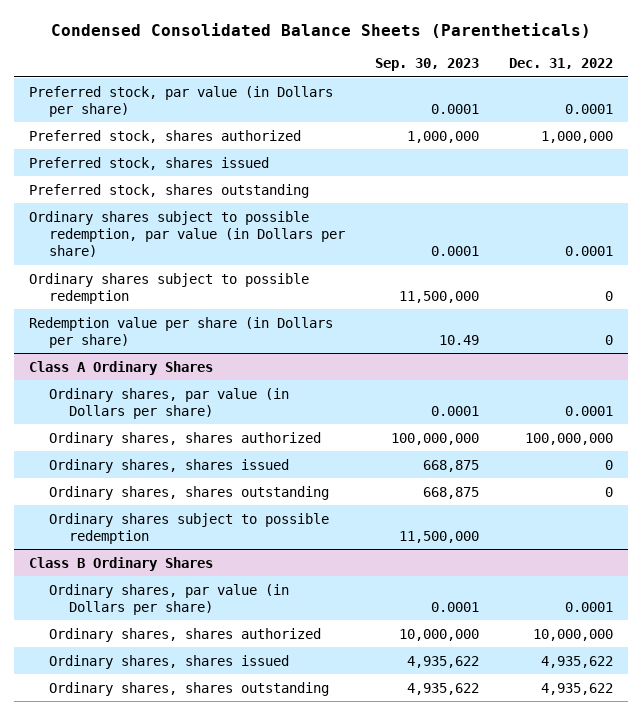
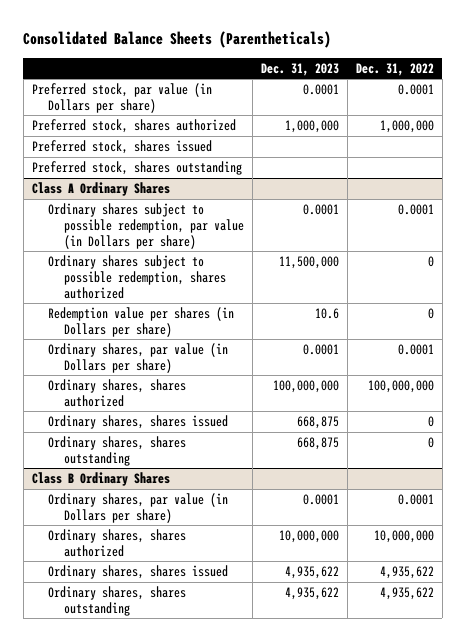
- Condensed Consolidated Balance Sheets (Parentheticals)
+ Consolidated Balance Sheets (Parentheticals)
- | Sep. 30, 2023 | Dec. 31, 2022
+ | Dec. 31, 2023 | Dec. 31, 2022
- Ordinary shares subject to possible redemption, par value (in Dollars per share) | 0.0001 | 0.0001
- Ordinary shares subject to possible redemption | 11,500,000 | 0
- Redemption value per share (in Dollars per share) | 10.49 | 0
@ Class A Ordinary Shares
+ Ordinary shares subject to possible redemption, par value (in Dollars per share) | 0.0001 | 0.0001
+ Ordinary shares subject to possible redemption, shares authorized | 11,500,000 | 0
+ Redemption value per shares (in Dollars per share) | 10.6 | 0
- Ordinary shares subject to possible redemption | 11,500,000 |

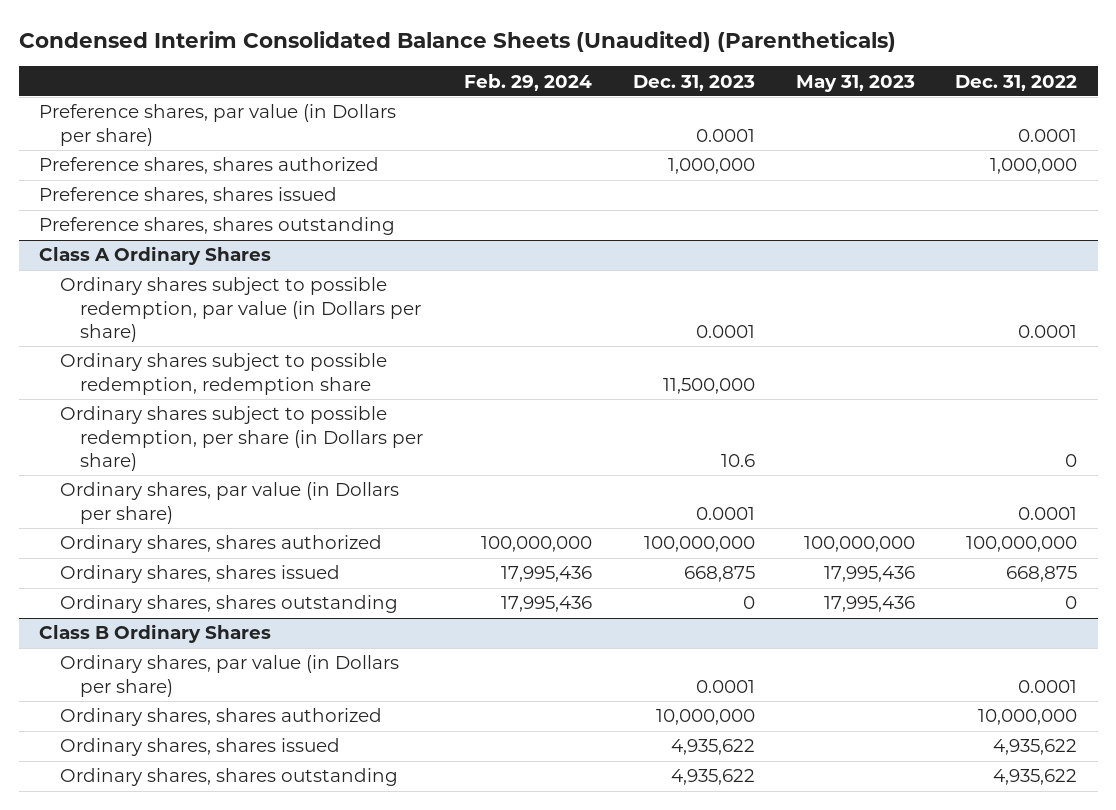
- Consolidated Balance Sheets (Parentheticals)
+ Condensed Interim Consolidated Balance Sheets (Unaudited) (Parentheticals)
- | Dec. 31, 2023 | Dec. 31, 2022
+ | Feb. 29, 2024 | Dec. 31, 2023 | May 31, 2023 | Dec. 31, 2022
- Preferred stock, par value (in Dollars per share) | 0.0001 | 0.0001
- Preferred stock, shares authorized | 1,000,000 | 1,000,000
- Preferred stock, shares issued
- Preferred stock, shares outstanding
+ Preference shares, par value (in Dollars per share) | | 0.0001 | | 0.0001
+ Preference shares, shares authorized | | 1,000,000 | | 1,000,000
+ Preference shares, shares issued
+ Preference shares, shares outstanding
@ Class A Ordinary Shares
- Ordinary shares subject to possible redemption, shares authorized | 11,500,000 | 0
- Redemption value per shares (in Dollars per share) | 10.6 | 0
+ Ordinary shares subject to possible redemption, redemption share | | 11,500,000 | |
+ Ordinary shares subject to possible redemption, per share (in Dollars per share) | | 10.6 | | 0
- Ordinary shares, shares issued | 668,875 | 0
- Ordinary shares, shares outstanding | 668,875 | 0
+ Ordinary shares, shares issued | 17,995,436 | 668,875 | 17,995,436 | 668,875
+ Ordinary shares, shares outstanding | 17,995,436 | 0 | 17,995,436 | 0

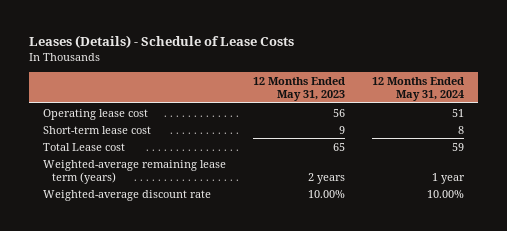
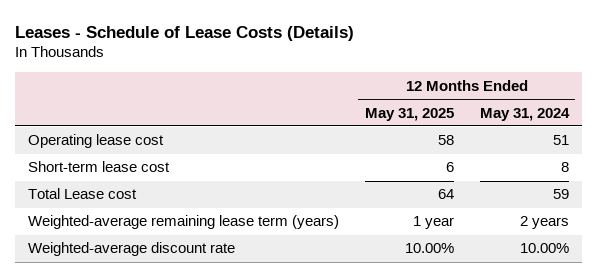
- Leases (Details) - Schedule of Lease Costs
+ Leases - Schedule of Lease Costs (Details)
- | 12 Months Ended May 31, 2023 | 12 Months Ended May 31, 2024
+ | 12 Months Ended May 31, 2025 | 12 Months Ended May 31, 2024
- Weighted-average remaining lease term (years) | 2 years | 1 year
+ Weighted-average remaining lease term (years) | 1 year | 2 years

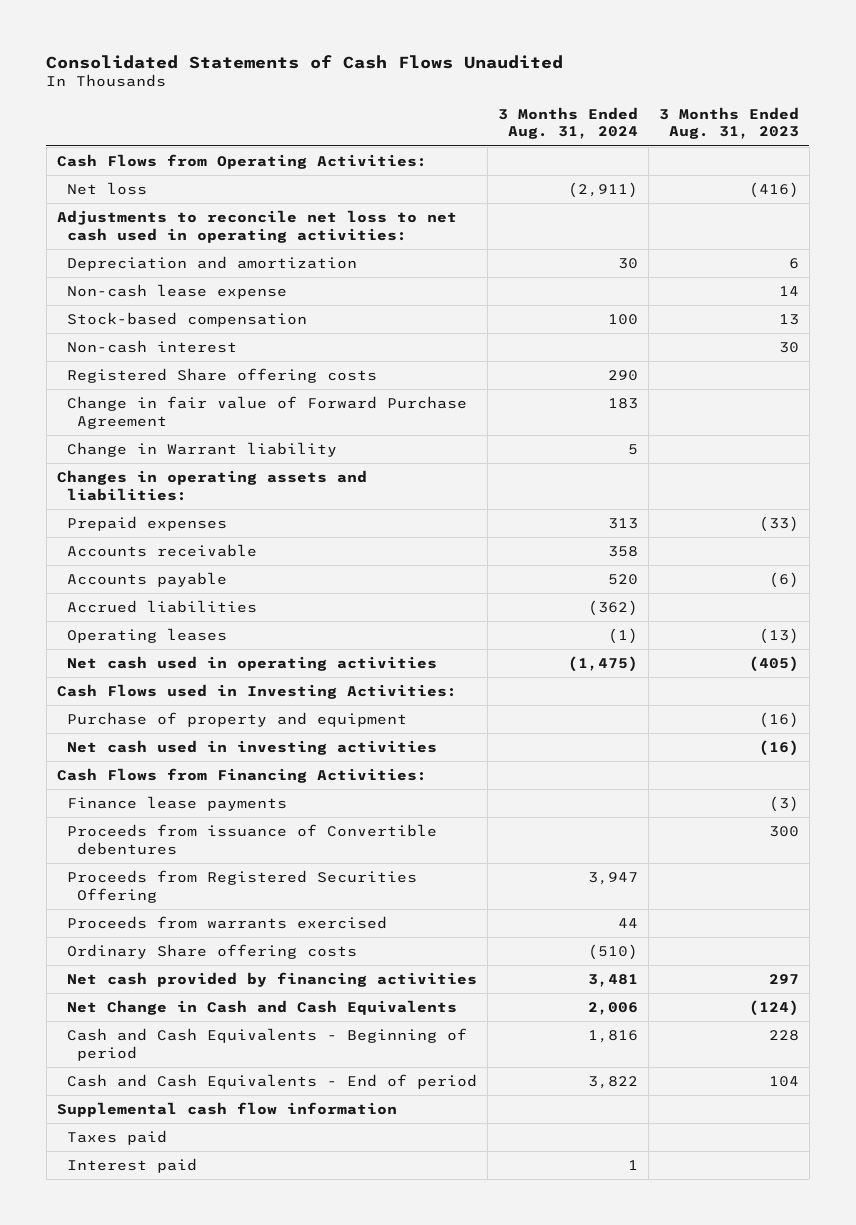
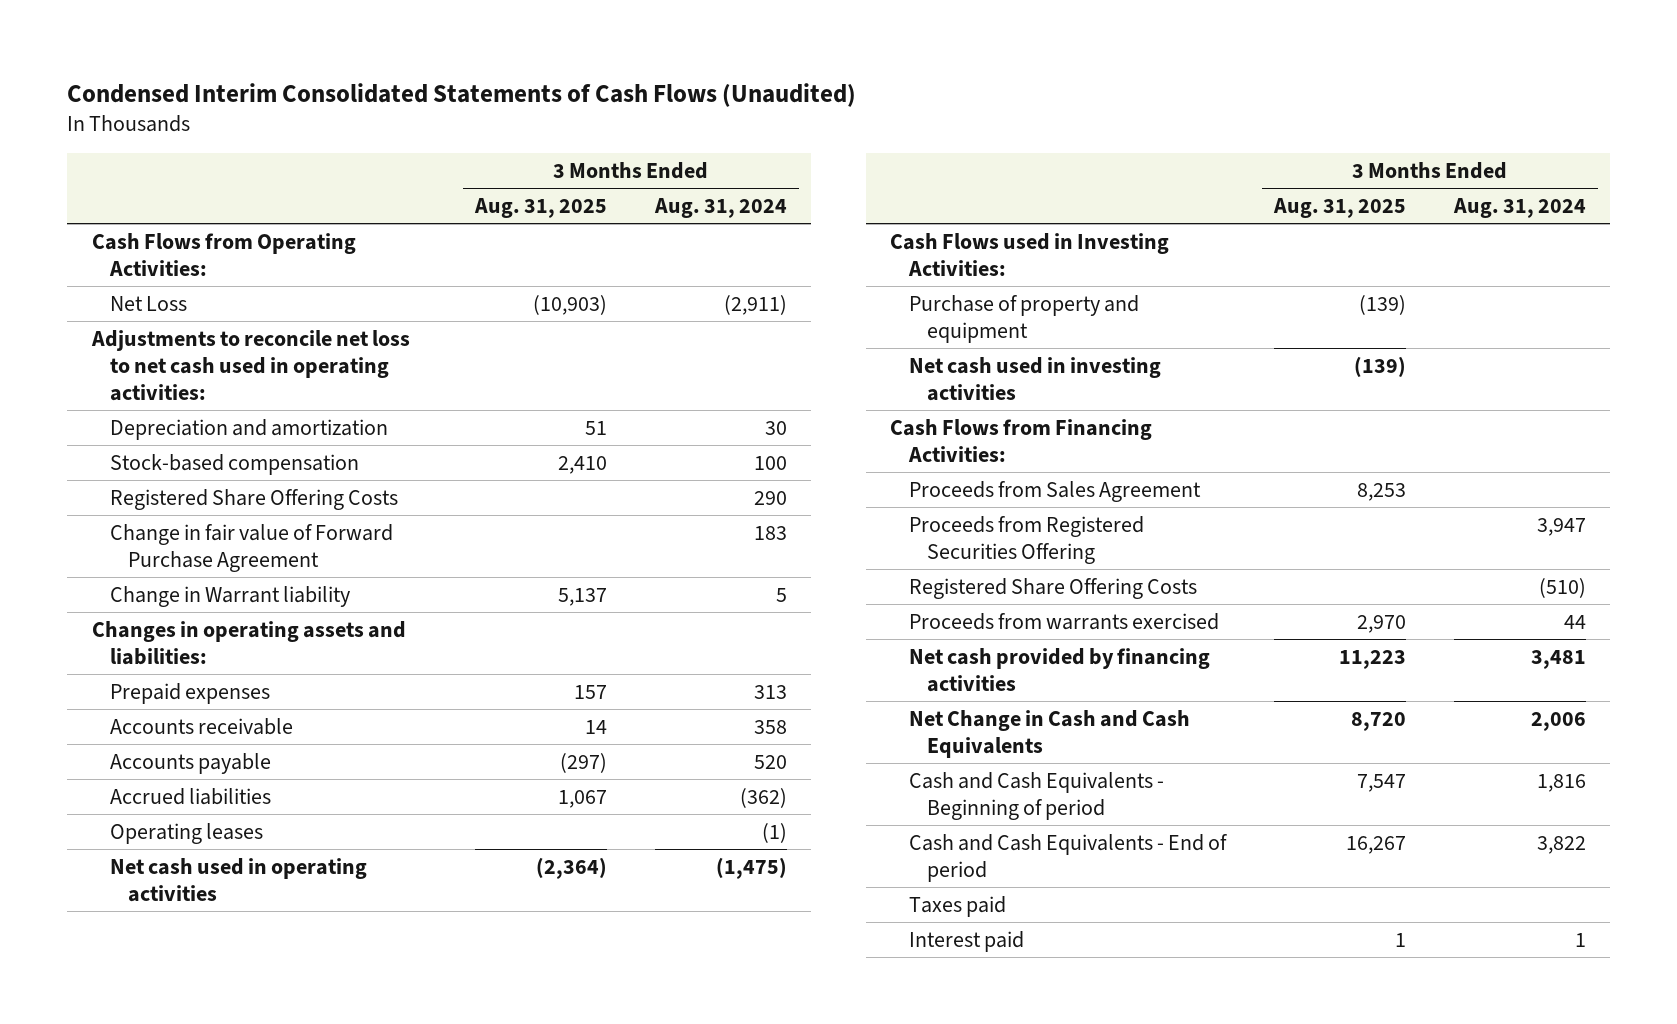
- Consolidated Statements of Cash Flows Unaudited
+ Condensed Interim Consolidated Statements of Cash Flows (Unaudited)
- | 3 Months Ended Aug. 31, 2024 | 3 Months Ended Aug. 31, 2023
+ | 3 Months Ended Aug. 31, 2025 | 3 Months Ended Aug. 31, 2024
- Net loss | (2,911) | (416)
+ Net Loss | (10,903) | (2,911)
- Non-cash lease expense | | 14
- Non-cash interest | | 30
- Registered Share offering costs | 290 |
+ Registered Share Offering Costs | | 290
- Finance lease payments | | (3)
- Proceeds from issuance of Convertible debentures | | 300
+ Proceeds from Sales Agreement | 8,253 |
+ Registered Share Offering Costs | | (510)
- Ordinary Share offering costs | (510) |
- Supplemental cash flow information

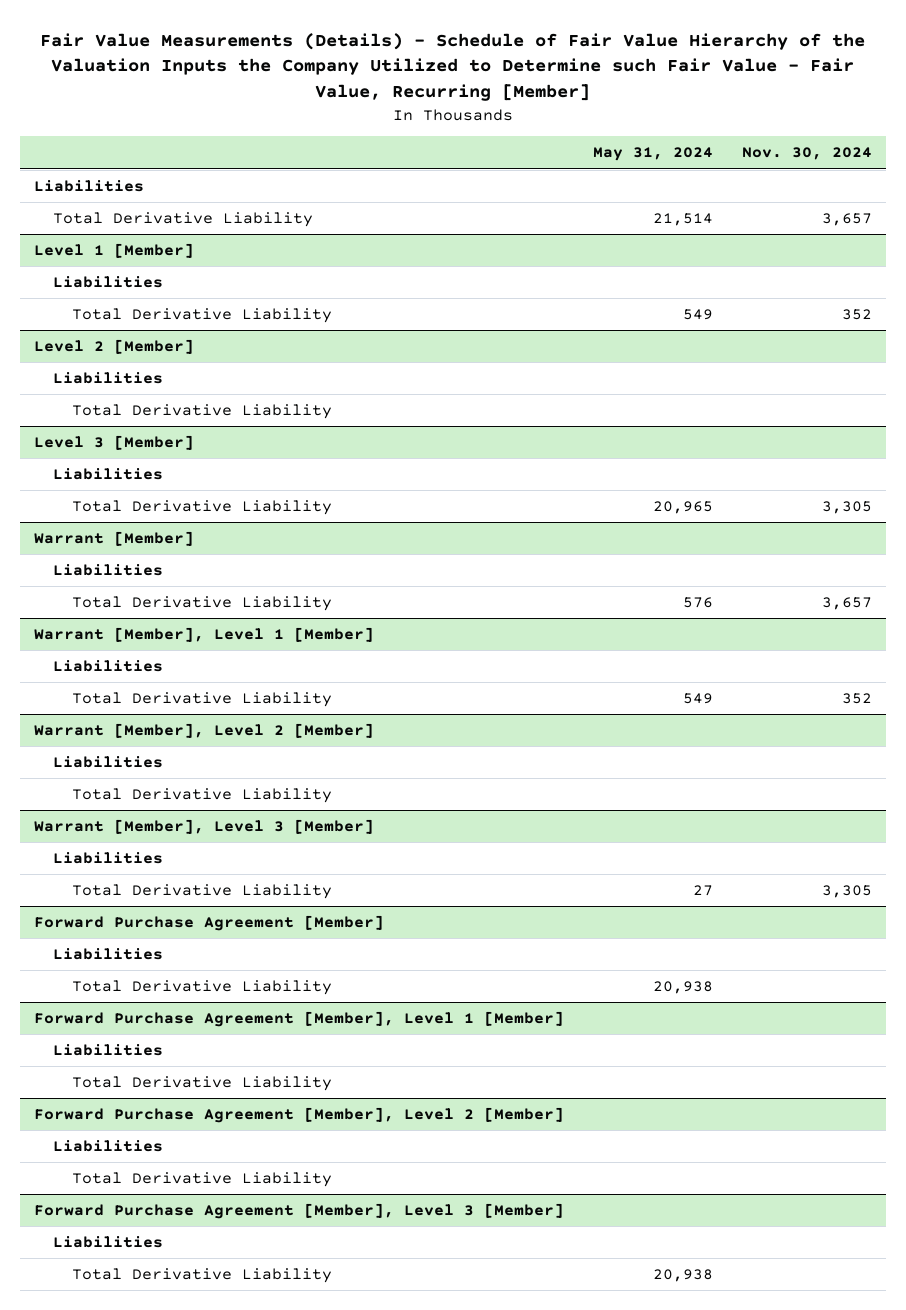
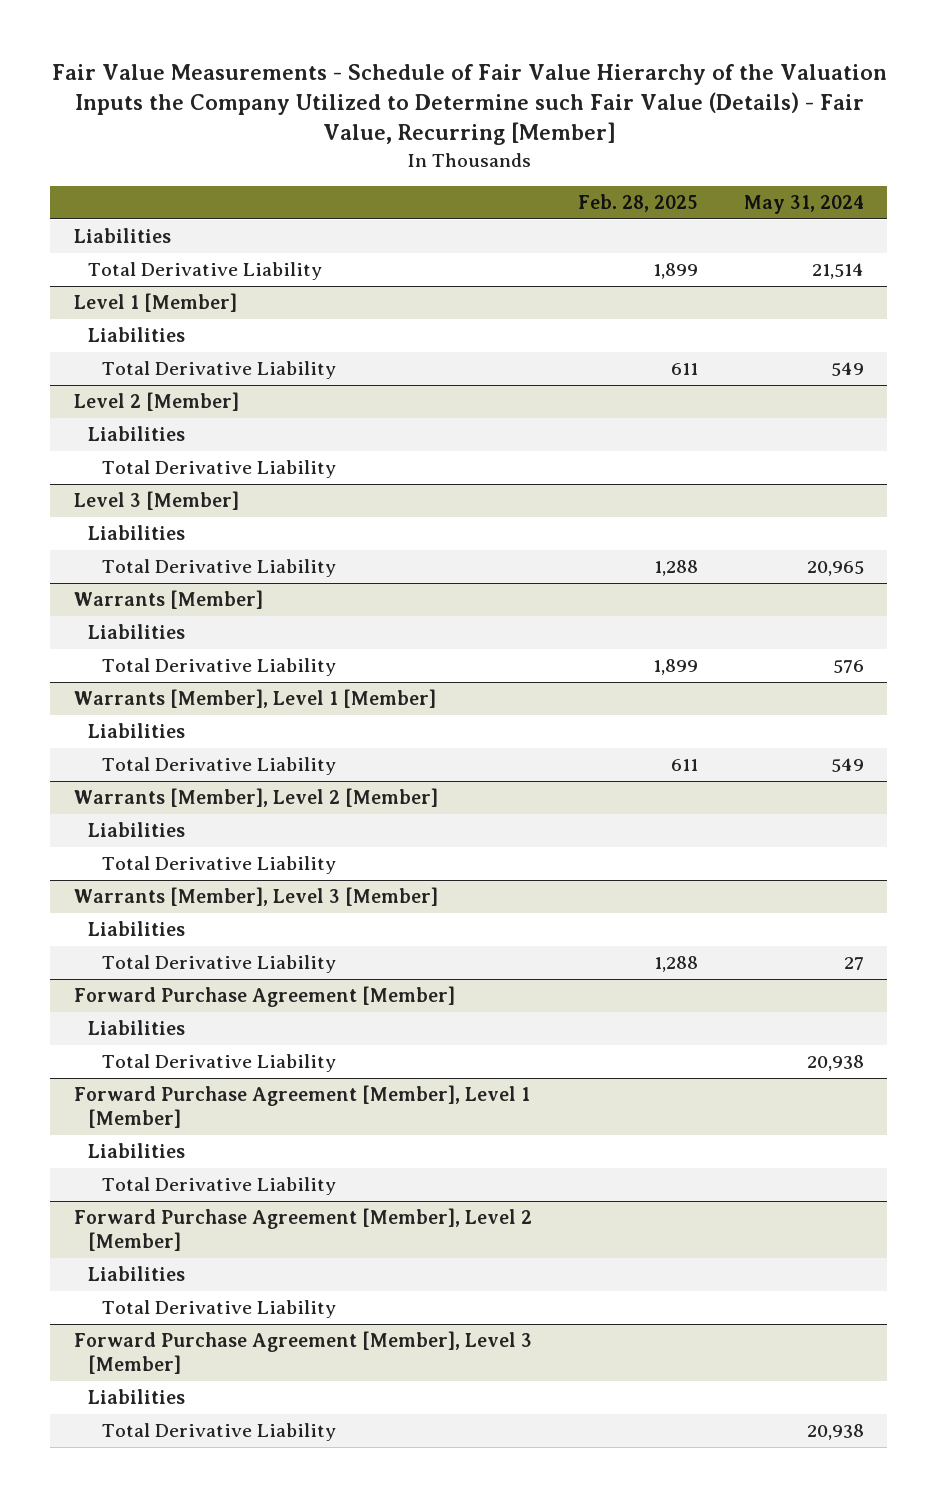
- Fair Value Measurements (Details) - Schedule of Fair Value Hierarchy of the Valuation Inputs the Company Utilized to Determine such Fair Value - Fair Value, Recurring [Member]
+ Fair Value Measurements - Schedule of Fair Value Hierarchy of the Valuation Inputs the Company Utilized to Determine such Fair Value (Details) - Fair Value, Recurring [Member]
- | May 31, 2024 | Nov. 30, 2024
+ | Feb. 28, 2025 | May 31, 2024
- Warrant [Member]
+ Warrants [Member]
- Warrant [Member], Level 1 [Member]
+ Warrants [Member], Level 1 [Member]
- Warrant [Member], Level 2 [Member]
+ Warrants [Member], Level 2 [Member]
- Warrant [Member], Level 3 [Member]
+ Warrants [Member], Level 3 [Member]

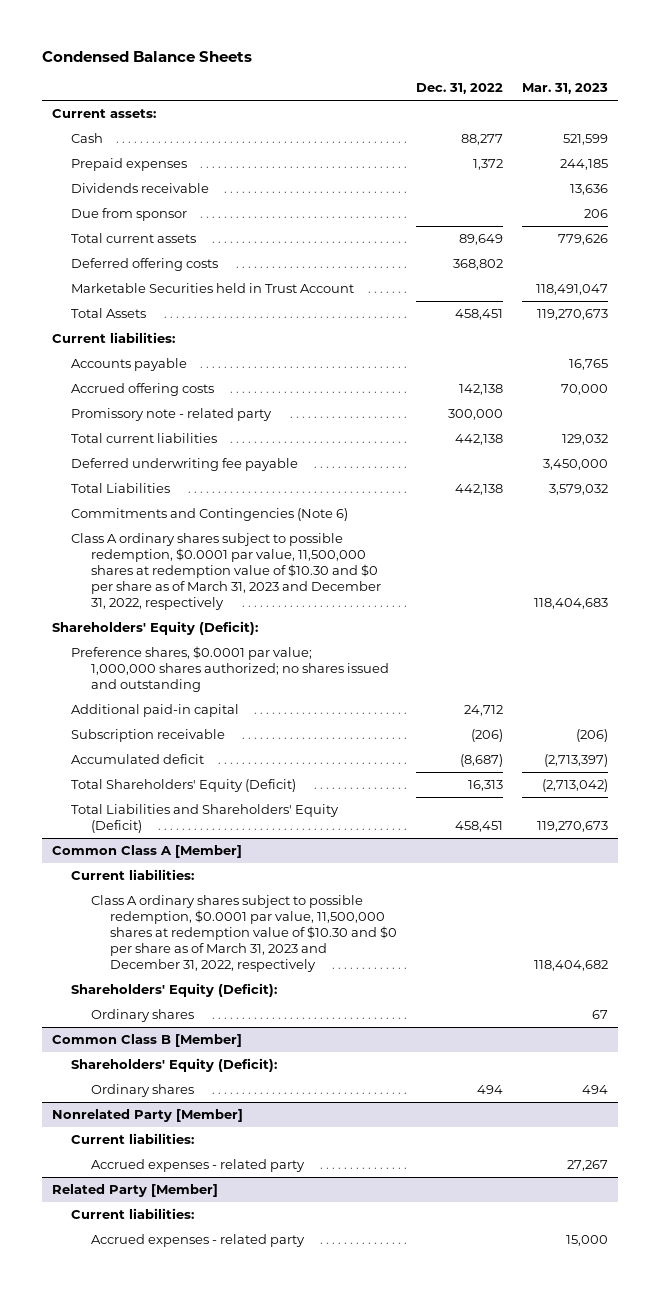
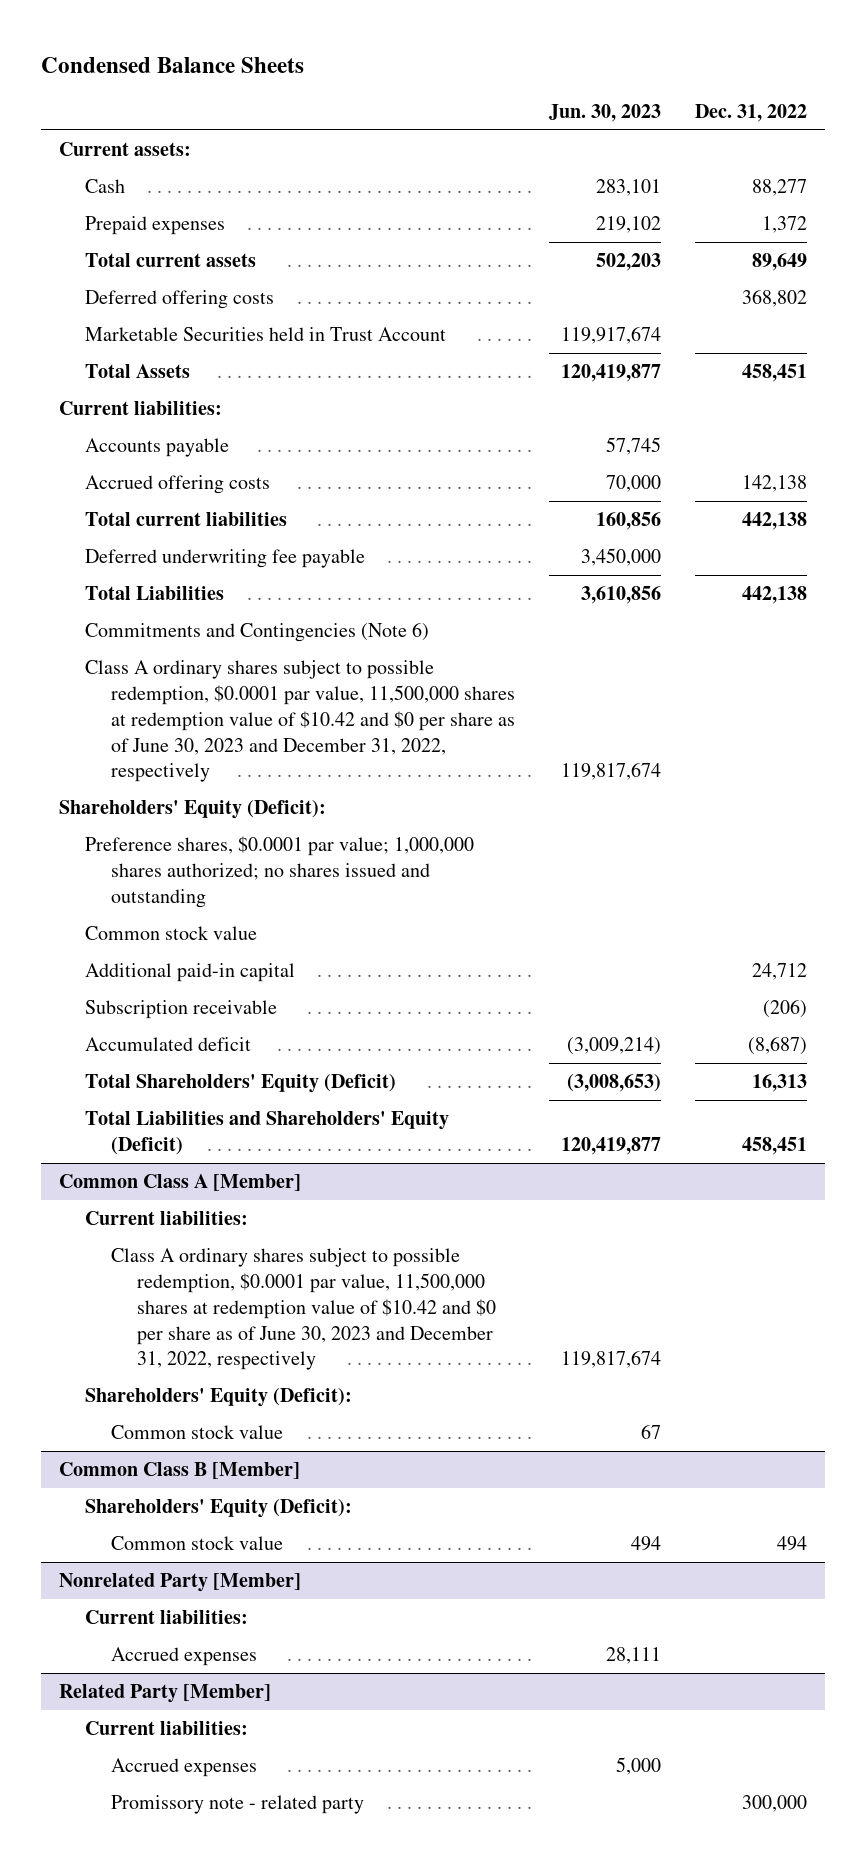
- | Dec. 31, 2022 | Mar. 31, 2023
+ | Jun. 30, 2023 | Dec. 31, 2022
- Dividends receivable | | 13,636
- Due from sponsor | | 206
- Promissory note - related party | 300,000 |
- Class A ordinary shares subject to possible redemption, $0.0001 par value, 11,500,000 shares at redemption value of $10.30 and $0 per share as of March 31, 2023 and December 31, 2022, respectively | | 118,404,683
+ Class A ordinary shares subject to possible redemption, $0.0001 par value, 11,500,000 shares at redemption value of $10.42 and $0 per share as of June 30, 2023 and December 31, 2022, respectively | 119,817,674 |
+ Common stock value
@ Common Class A [Member]
- Class A ordinary shares subject to possible redemption, $0.0001 par value, 11,500,000 shares at redemption value of $10.30 and $0 per share as of March 31, 2023 and December 31, 2022, respectively | | 118,404,682
+ Class A ordinary shares subject to possible redemption, $0.0001 par value, 11,500,000 shares at redemption value of $10.42 and $0 per share as of June 30, 2023 and December 31, 2022, respectively | 119,817,674 |
- Ordinary shares | | 67
+ Common stock value | 67 |
@ Common Class B [Member]
- Ordinary shares | 494 | 494
+ Common stock value | 494 | 494
@ Nonrelated Party [Member]
- Accrued expenses - related party | | 27,267
+ Accrued expenses | 28,111 |
@ Related Party [Member]
- Accrued expenses - related party | | 15,000
+ Accrued expenses | 5,000 |
+ Promissory note - related party | | 300,000

